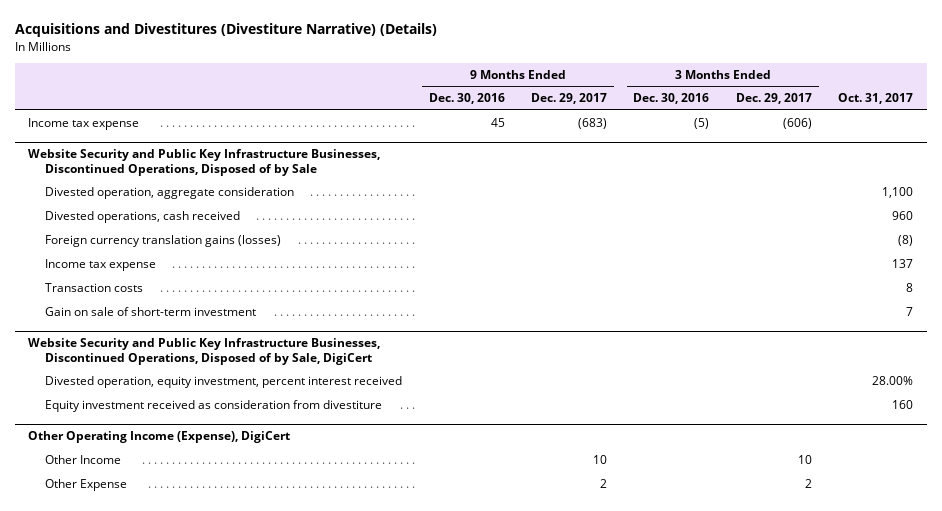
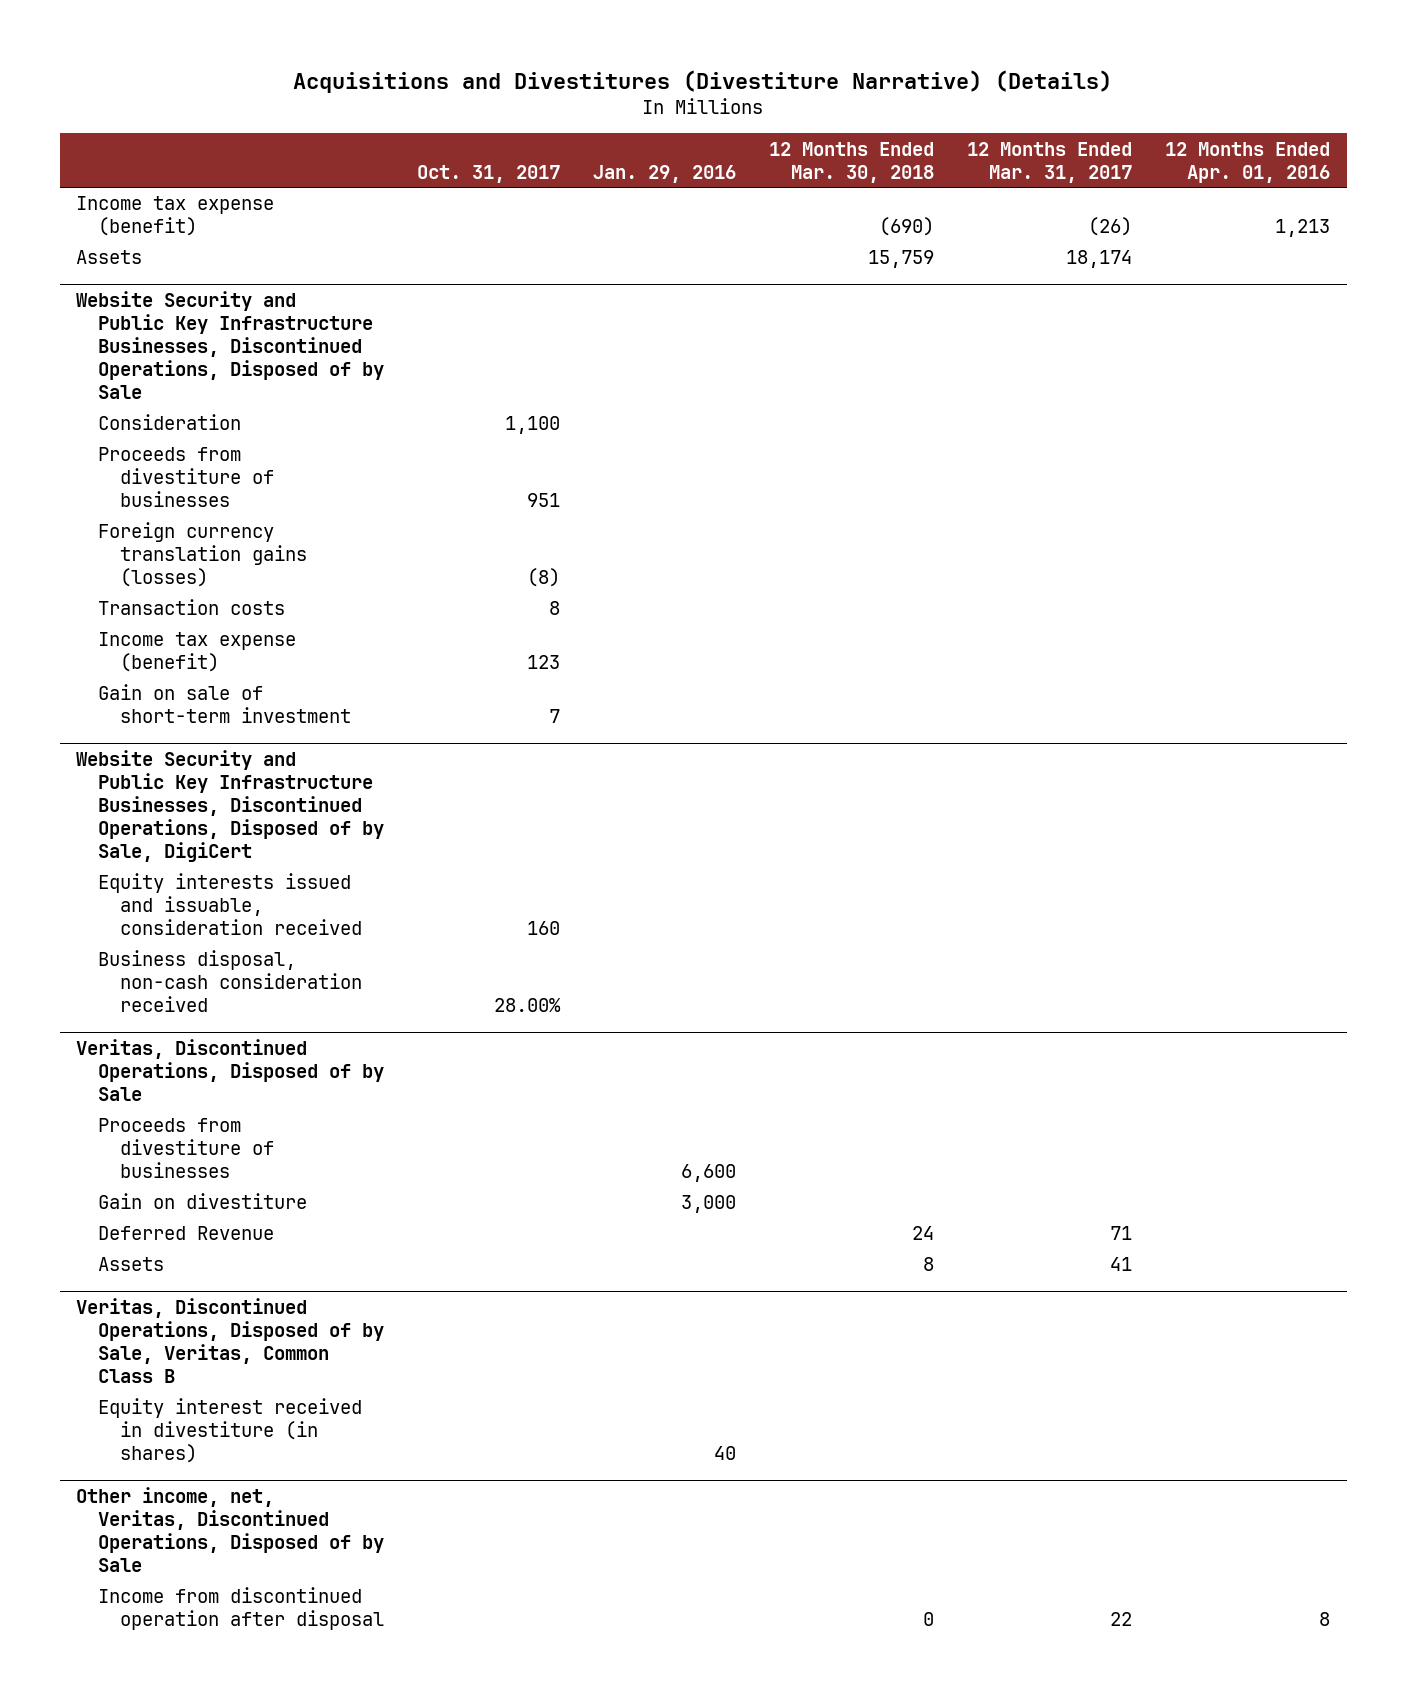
- | 9 Months Ended Dec. 30, 2016 | 9 Months Ended Dec. 29, 2017 | 3 Months Ended Dec. 30, 2016 | 3 Months Ended Dec. 29, 2017 | Oct. 31, 2017
+ | Oct. 31, 2017 | Jan. 29, 2016 | 12 Months Ended Mar. 30, 2018 | 12 Months Ended Mar. 31, 2017 | 12 Months Ended Apr. 01, 2016
- Income tax expense | 45 | (683) | (5) | (606) |
+ Income tax expense (benefit) | | | (690) | (26) | 1,213
+ Assets | | | 15,759 | 18,174 |
@ Website Security and Public Key Infrastructure Businesses, Discontinued Operations, Disposed of by Sale
- Divested operation, aggregate consideration | | | | | 1,100
- Divested operations, cash received | | | | | 960
+ Consideration | 1,100 | | | |
+ Proceeds from divestiture of businesses | 951 | | | |
- Income tax expense | | | | | 137
+ Income tax expense (benefit) | 123 | | | |
@ Website Security and Public Key Infrastructure Businesses, Discontinued Operations, Disposed of by Sale, DigiCert
- Divested operation, equity investment, percent interest received | | | | | 28.00%
- Equity investment received as consideration from divestiture | | | | | 160
- Other Operating Income (Expense), DigiCert
- Other Income | | 10 | | 10 |
- Other Expense | | 2 | | 2 |
@ Website Security and Public Key Infrastructure Businesses, Discontinued Operations, Disposed of by Sale, DigiCert
+ Equity interests issued and issuable, consideration received | 160 | | | |
+ Business disposal, non-cash consideration received | 28.00% | | | |
+ Veritas, Discontinued Operations, Disposed of by Sale
+ Proceeds from divestiture of businesses | | 6,600 | | |
+ Gain on divestiture | | 3,000 | | |
+ Deferred Revenue | | | 24 | 71 |
+ Assets | | | 8 | 41 |
+ Veritas, Discontinued Operations, Disposed of by Sale, Veritas, Common Class B
+ Equity interest received in divestiture (in shares) | | 40 | | |
+ Other income, net, Veritas, Discontinued Operations, Disposed of by Sale
+ Income from discontinued operation after disposal | | | 0 | 22 | 8

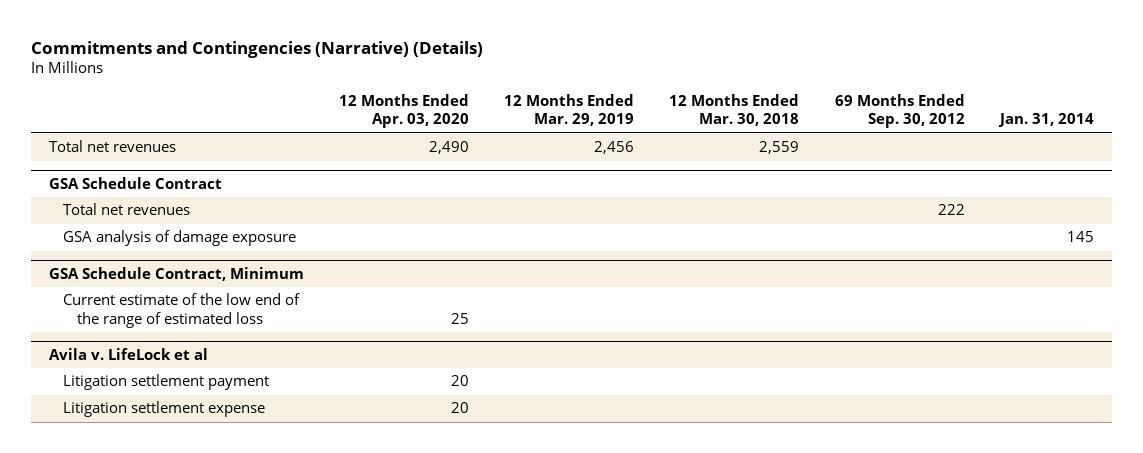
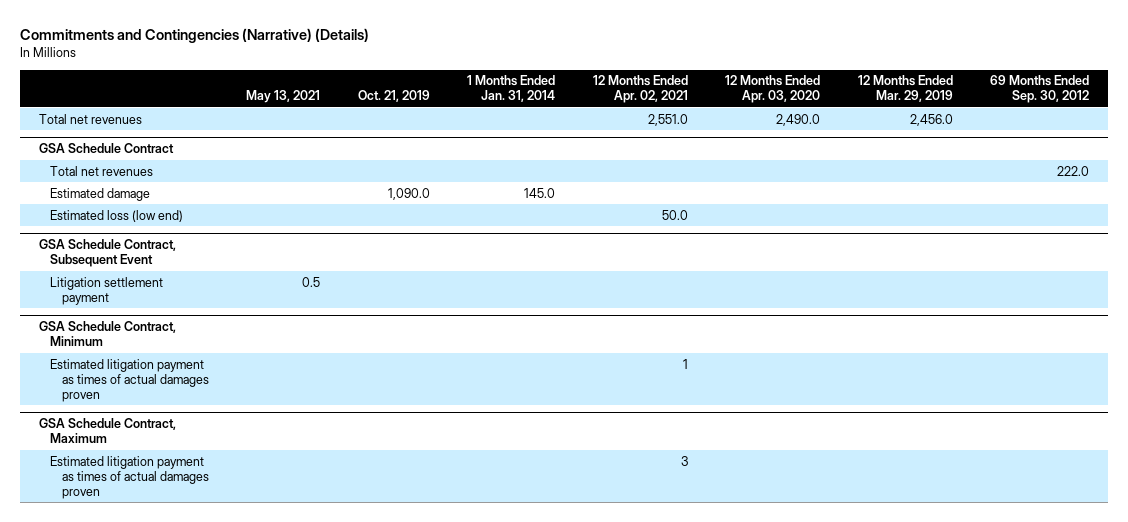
- | 12 Months Ended Apr. 03, 2020 | 12 Months Ended Mar. 29, 2019 | 12 Months Ended Mar. 30, 2018 | 69 Months Ended Sep. 30, 2012 | Jan. 31, 2014
+ | May 13, 2021 | Oct. 21, 2019 | 1 Months Ended Jan. 31, 2014 | 12 Months Ended Apr. 02, 2021 | 12 Months Ended Apr. 03, 2020 | 12 Months Ended Mar. 29, 2019 | 69 Months Ended Sep. 30, 2012
- Total net revenues | 2,490 | 2,456 | 2,559 | |
+ Total net revenues | | | | 2,551.0 | 2,490.0 | 2,456.0 |
@ GSA Schedule Contract
- Total net revenues | | | | 222 |
- GSA analysis of damage exposure | | | | | 145
+ Total net revenues | | | | | | | 222.0
+ Estimated damage | | 1,090.0 | 145.0 | | | |
+ Estimated loss (low end) | | | | 50.0 | | |
+ GSA Schedule Contract, Subsequent Event
+ Litigation settlement payment | 0.5 | | | | | |
@ GSA Schedule Contract, Minimum
- Current estimate of the low end of the range of estimated loss | 25 | | | |
- Avila v. LifeLock et al
- Litigation settlement payment | 20 | | | |
- Litigation settlement expense | 20 | | | |
@ GSA Schedule Contract, Minimum
+ Estimated litigation payment as times of actual damages proven | | | | 1 | | |
+ GSA Schedule Contract, Maximum
+ Estimated litigation payment as times of actual damages proven | | | | 3 | | |

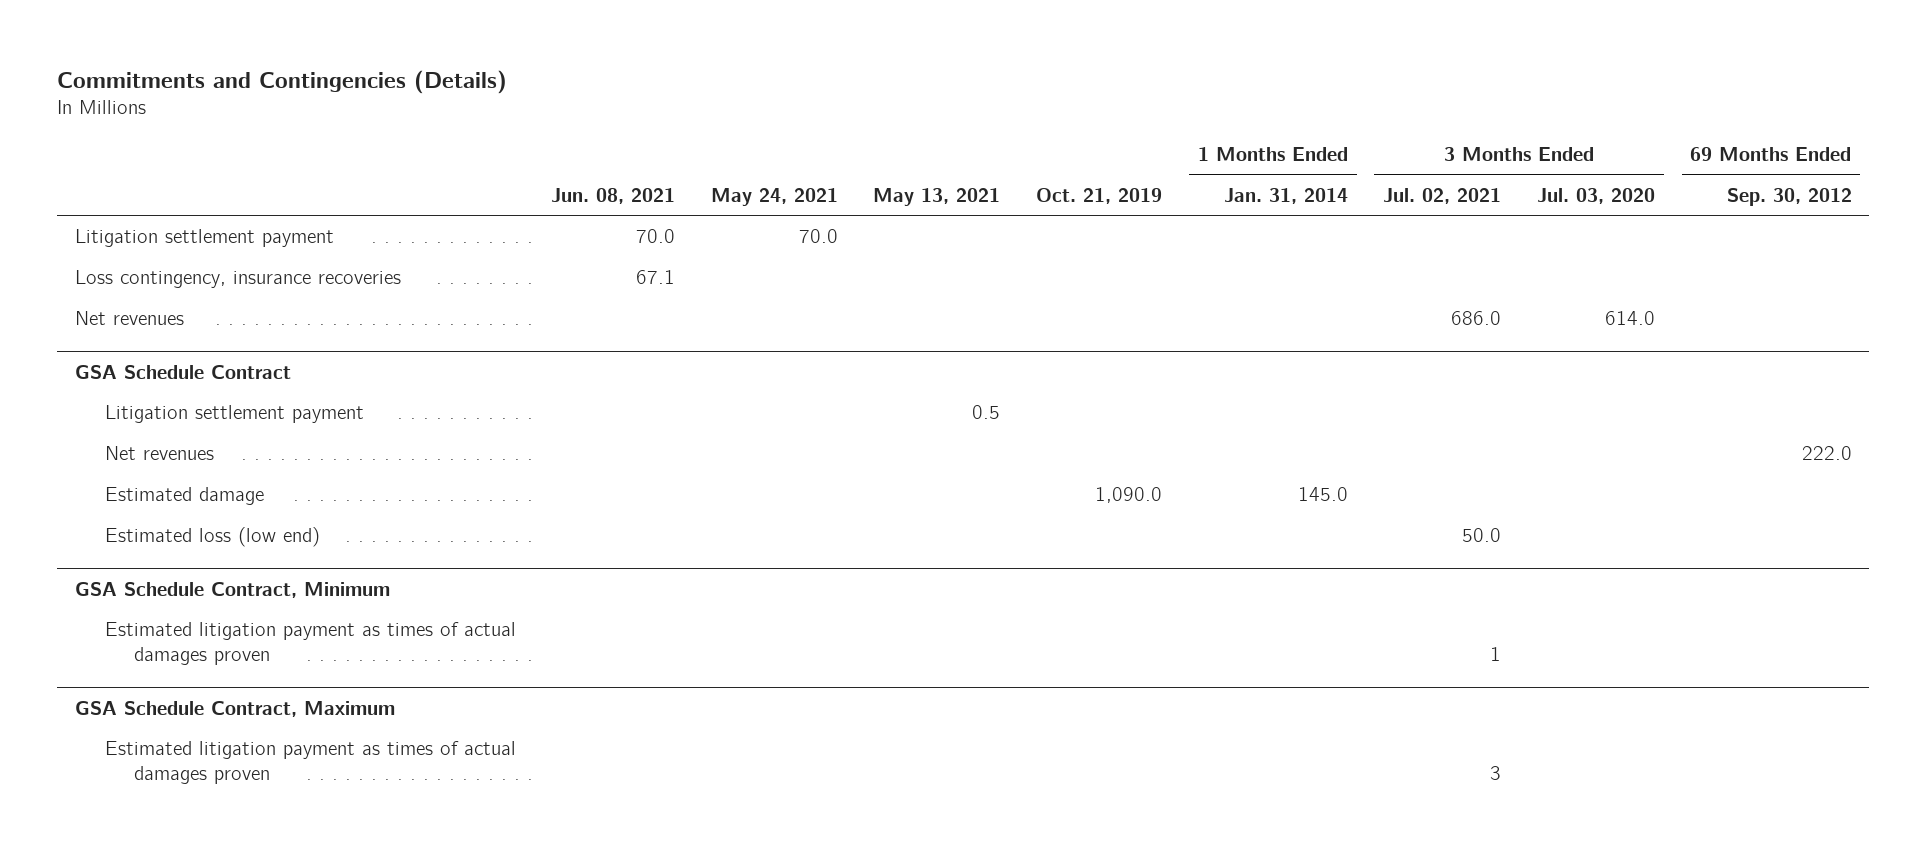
- Commitments and Contingencies (Narrative) (Details)
+ Commitments and Contingencies (Details)
- | May 13, 2021 | Oct. 21, 2019 | 1 Months Ended Jan. 31, 2014 | 12 Months Ended Apr. 02, 2021 | 12 Months Ended Apr. 03, 2020 | 12 Months Ended Mar. 29, 2019 | 69 Months Ended Sep. 30, 2012
+ | Jun. 08, 2021 | May 24, 2021 | May 13, 2021 | Oct. 21, 2019 | 1 Months Ended Jan. 31, 2014 | 3 Months Ended Jul. 02, 2021 | 3 Months Ended Jul. 03, 2020 | 69 Months Ended Sep. 30, 2012
- Total net revenues | | | | 2,551.0 | 2,490.0 | 2,456.0 |
+ Litigation settlement payment | 70.0 | 70.0 | | | | | |
+ Loss contingency, insurance recoveries | 67.1 | | | | | | |
+ Net revenues | | | | | | 686.0 | 614.0 |
@ GSA Schedule Contract
- Total net revenues | | | | | | | 222.0
+ Litigation settlement payment | | | 0.5 | | | | |
+ Net revenues | | | | | | | | 222.0
- GSA Schedule Contract, Subsequent Event
- Litigation settlement payment | 0.5 | | | | | |

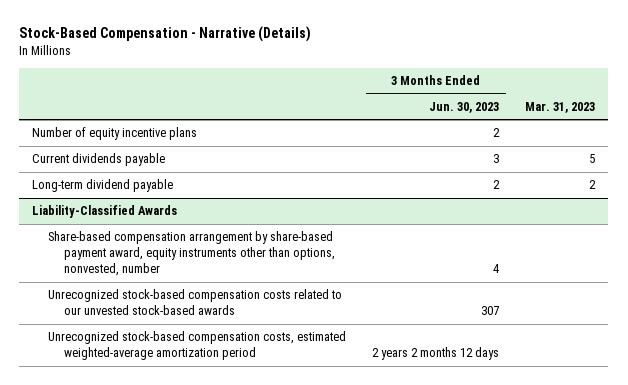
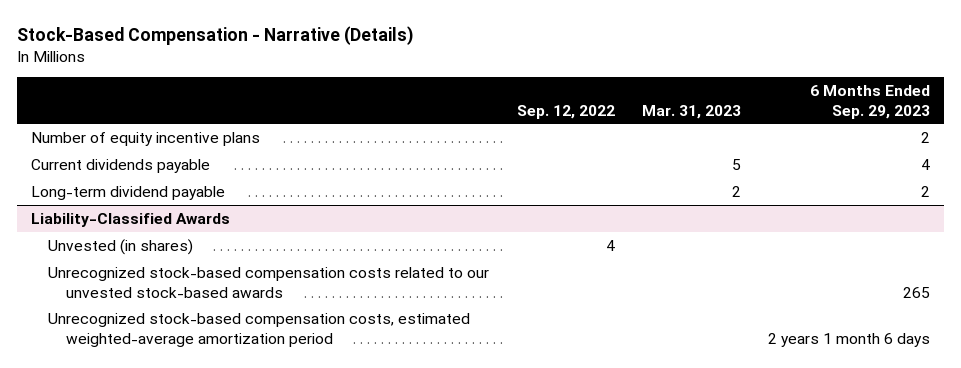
- | 3 Months Ended Jun. 30, 2023 | Mar. 31, 2023
+ | Sep. 12, 2022 | Mar. 31, 2023 | 6 Months Ended Sep. 29, 2023
@ Liability-Classified Awards
- Share-based compensation arrangement by share-based payment award, equity instruments other than options, nonvested, number | 4 |
+ Unvested (in shares) | 4 | |

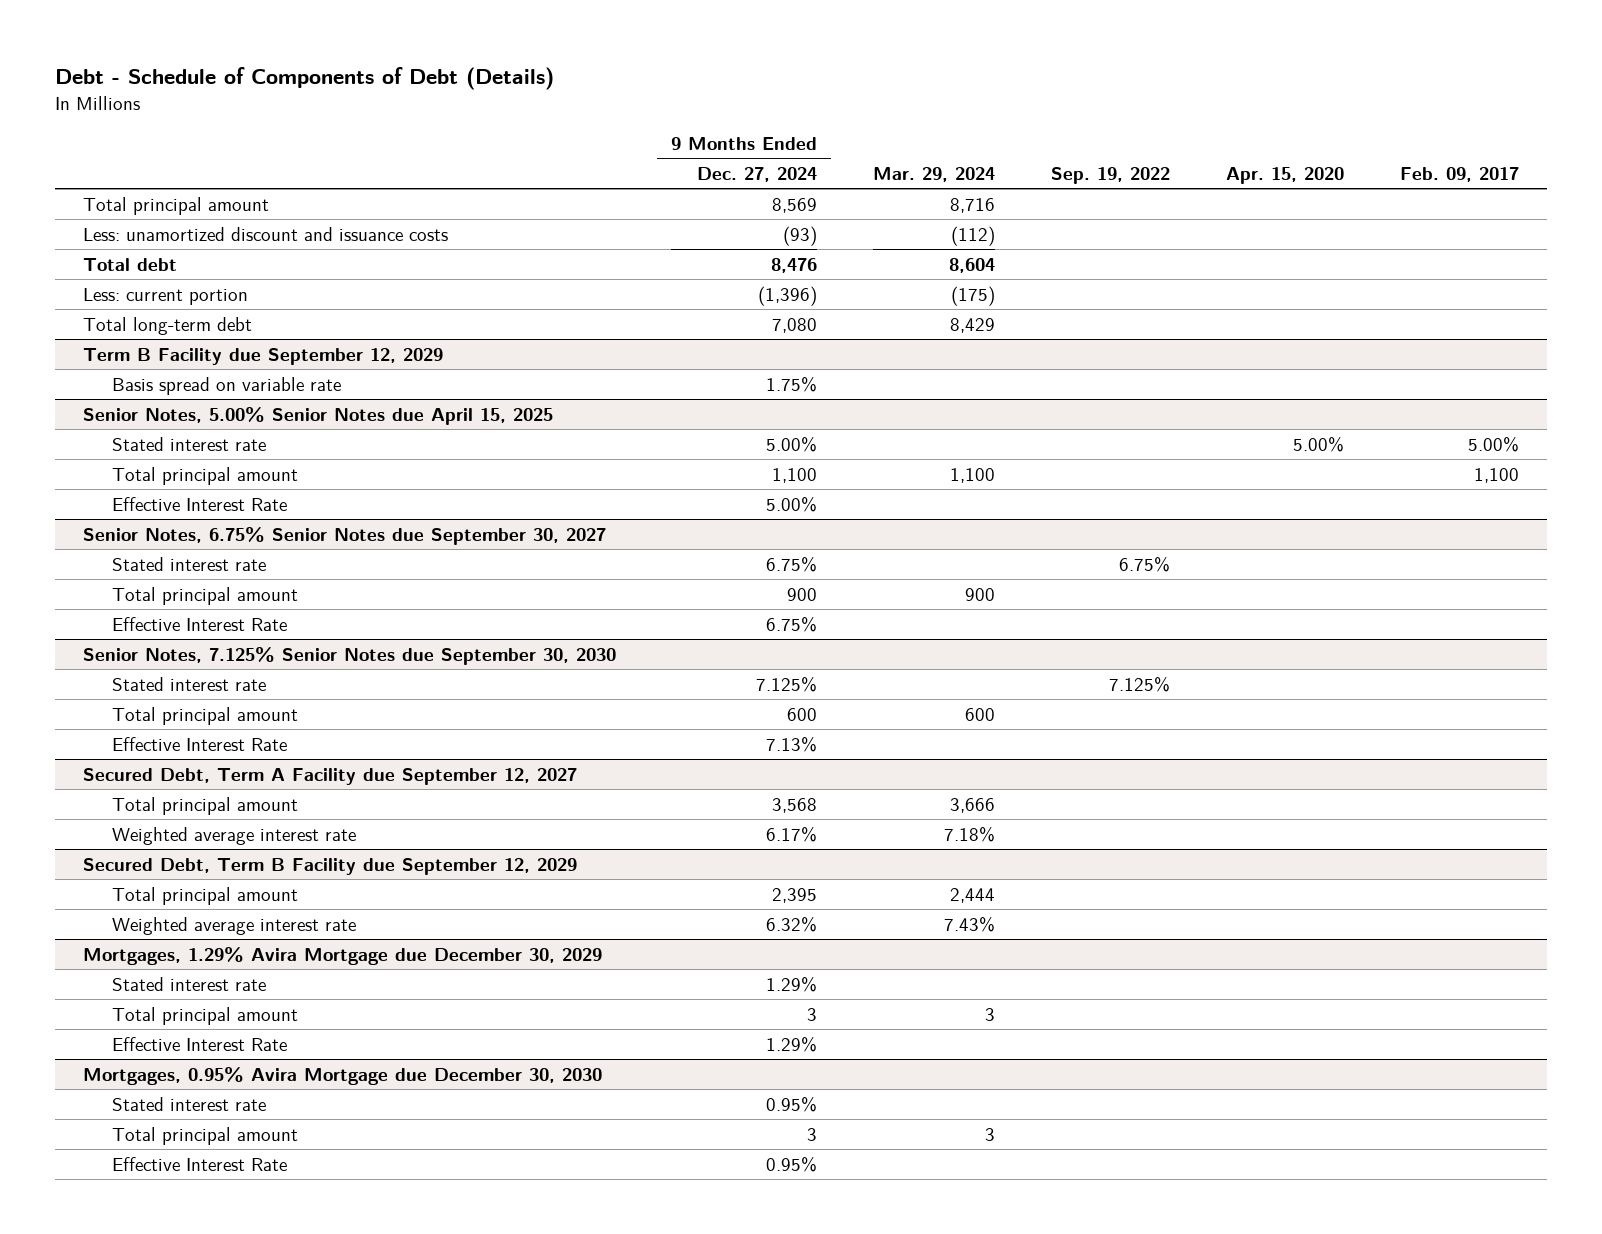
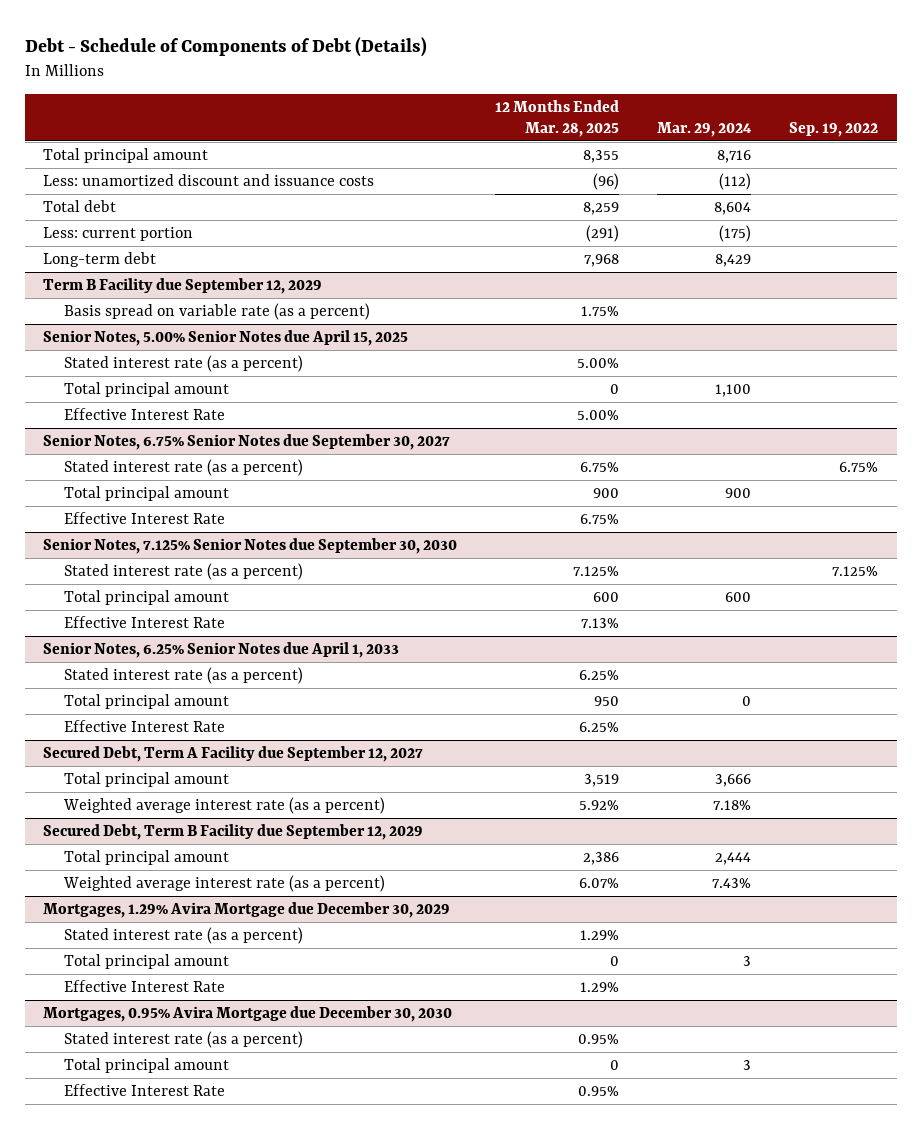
- | 9 Months Ended Dec. 27, 2024 | Mar. 29, 2024 | Sep. 19, 2022 | Apr. 15, 2020 | Feb. 09, 2017
+ | 12 Months Ended Mar. 28, 2025 | Mar. 29, 2024 | Sep. 19, 2022
- Total long-term debt | 7,080 | 8,429 | | |
+ Long-term debt | 7,968 | 8,429 |
@ Term B Facility due September 12, 2029
- Basis spread on variable rate | 1.75% | | | |
+ Basis spread on variable rate (as a percent) | 1.75% | |
@ Senior Notes, 5.00% Senior Notes due April 15, 2025
- Stated interest rate | 5.00% | | | 5.00% | 5.00%
+ Stated interest rate (as a percent) | 5.00% | |
@ Senior Notes, 6.75% Senior Notes due September 30, 2027
- Stated interest rate | 6.75% | | 6.75% | |
+ Stated interest rate (as a percent) | 6.75% | | 6.75%
@ Senior Notes, 7.125% Senior Notes due September 30, 2030
- Stated interest rate | 7.125% | | 7.125% | |
+ Stated interest rate (as a percent) | 7.125% | | 7.125%
+ Senior Notes, 6.25% Senior Notes due April 1, 2033
+ Stated interest rate (as a percent) | 6.25% | |
+ Total principal amount | 950 | 0 |
+ Effective Interest Rate | 6.25% | |
@ Secured Debt, Term A Facility due September 12, 2027
- Weighted average interest rate | 6.17% | 7.18% | | |
+ Weighted average interest rate (as a percent) | 5.92% | 7.18% |
@ Secured Debt, Term B Facility due September 12, 2029
- Weighted average interest rate | 6.32% | 7.43% | | |
+ Weighted average interest rate (as a percent) | 6.07% | 7.43% |
@ Mortgages, 1.29% Avira Mortgage due December 30, 2029
- Stated interest rate | 1.29% | | | |
+ Stated interest rate (as a percent) | 1.29% | |
@ Mortgages, 0.95% Avira Mortgage due December 30, 2030
- Stated interest rate | 0.95% | | | |
+ Stated interest rate (as a percent) | 0.95% | |

